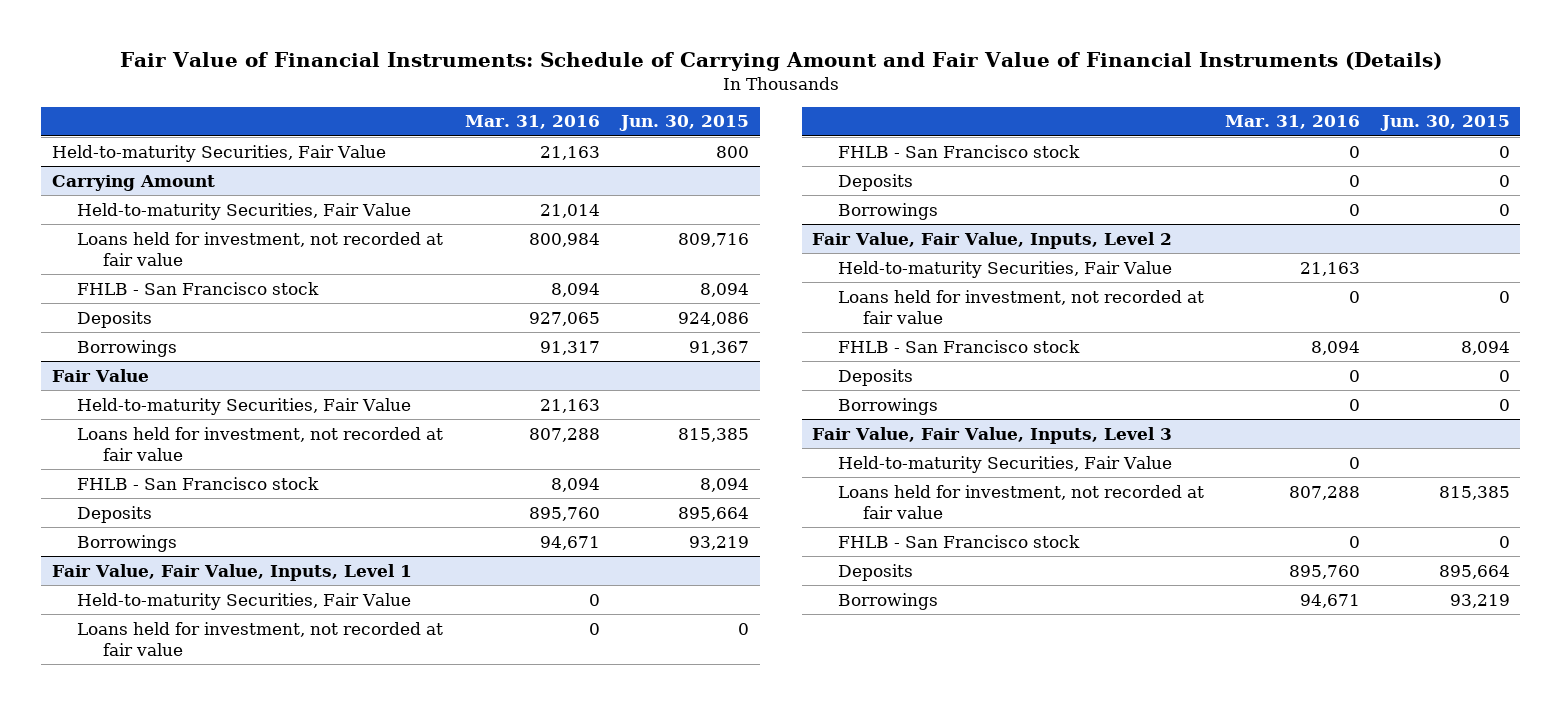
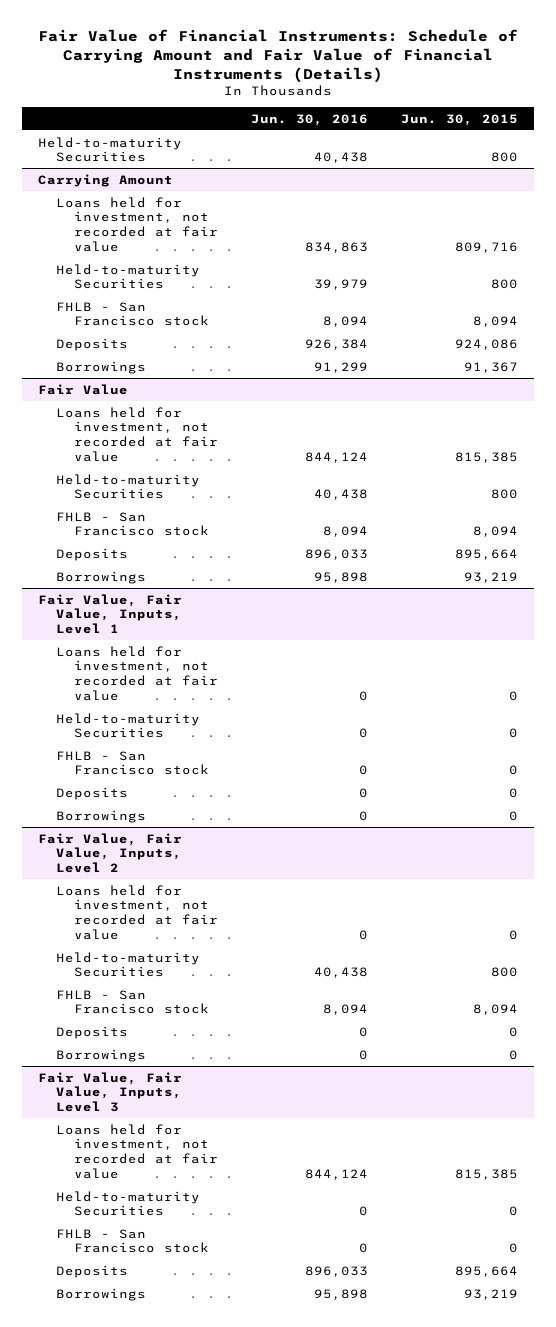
- | Mar. 31, 2016 | Jun. 30, 2015
+ | Jun. 30, 2016 | Jun. 30, 2015
- Held-to-maturity Securities, Fair Value | 21,163 | 800
+ Held-to-maturity Securities | 40,438 | 800
@ Carrying Amount
- Held-to-maturity Securities, Fair Value | 21,014 |
+ Held-to-maturity Securities | 39,979 | 800
@ Fair Value
- Held-to-maturity Securities, Fair Value | 21,163 |
+ Held-to-maturity Securities | 40,438 | 800
@ Fair Value, Fair Value, Inputs, Level 1
- Held-to-maturity Securities, Fair Value | 0 |
+ Held-to-maturity Securities | 0 | 0
@ Fair Value, Fair Value, Inputs, Level 2
- Held-to-maturity Securities, Fair Value | 21,163 |
+ Held-to-maturity Securities | 40,438 | 800
@ Fair Value, Fair Value, Inputs, Level 3
- Held-to-maturity Securities, Fair Value | 0 |
+ Held-to-maturity Securities | 0 | 0

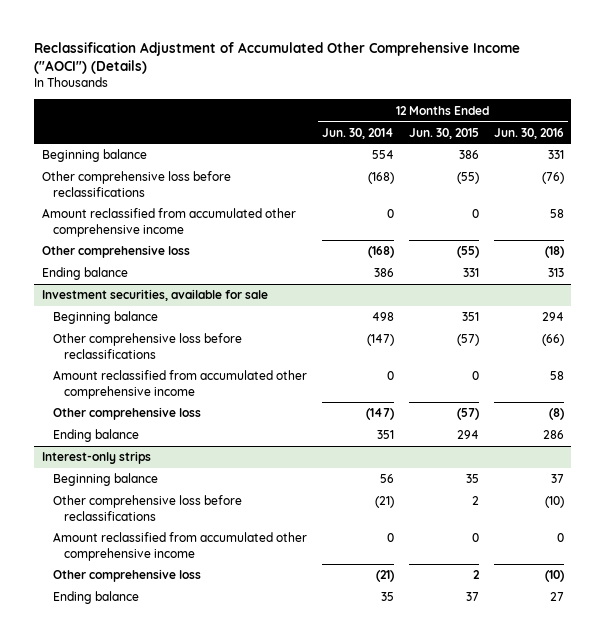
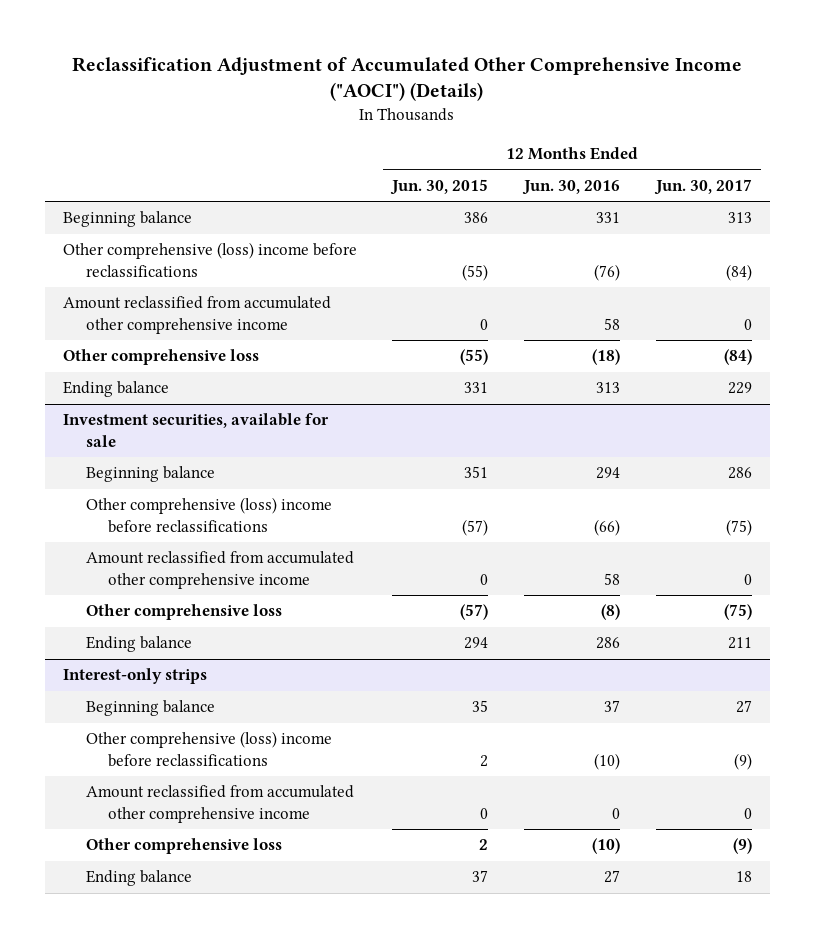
- | 12 Months Ended Jun. 30, 2014 | 12 Months Ended Jun. 30, 2015 | 12 Months Ended Jun. 30, 2016
+ | 12 Months Ended Jun. 30, 2015 | 12 Months Ended Jun. 30, 2016 | 12 Months Ended Jun. 30, 2017
- Other comprehensive loss before reclassifications | (168) | (55) | (76)
+ Other comprehensive (loss) income before reclassifications | (55) | (76) | (84)
@ Investment securities, available for sale
- Other comprehensive loss before reclassifications | (147) | (57) | (66)
+ Other comprehensive (loss) income before reclassifications | (57) | (66) | (75)
@ Interest-only strips
- Other comprehensive loss before reclassifications | (21) | 2 | (10)
+ Other comprehensive (loss) income before reclassifications | 2 | (10) | (9)

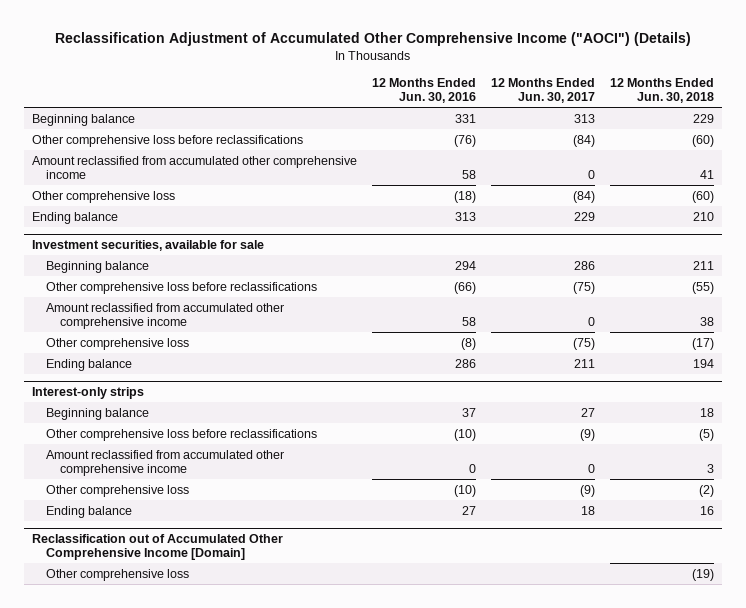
- | 12 Months Ended Jun. 30, 2015 | 12 Months Ended Jun. 30, 2016 | 12 Months Ended Jun. 30, 2017
+ | 12 Months Ended Jun. 30, 2016 | 12 Months Ended Jun. 30, 2017 | 12 Months Ended Jun. 30, 2018
- Other comprehensive (loss) income before reclassifications | (55) | (76) | (84)
+ Other comprehensive loss before reclassifications | (76) | (84) | (60)
@ Investment securities, available for sale
- Other comprehensive (loss) income before reclassifications | (57) | (66) | (75)
+ Other comprehensive loss before reclassifications | (66) | (75) | (55)
@ Interest-only strips
- Other comprehensive (loss) income before reclassifications | 2 | (10) | (9)
+ Other comprehensive loss before reclassifications | (10) | (9) | (5)
+ Reclassification out of Accumulated Other Comprehensive Income [Domain]
+ Other comprehensive loss | | | (19)

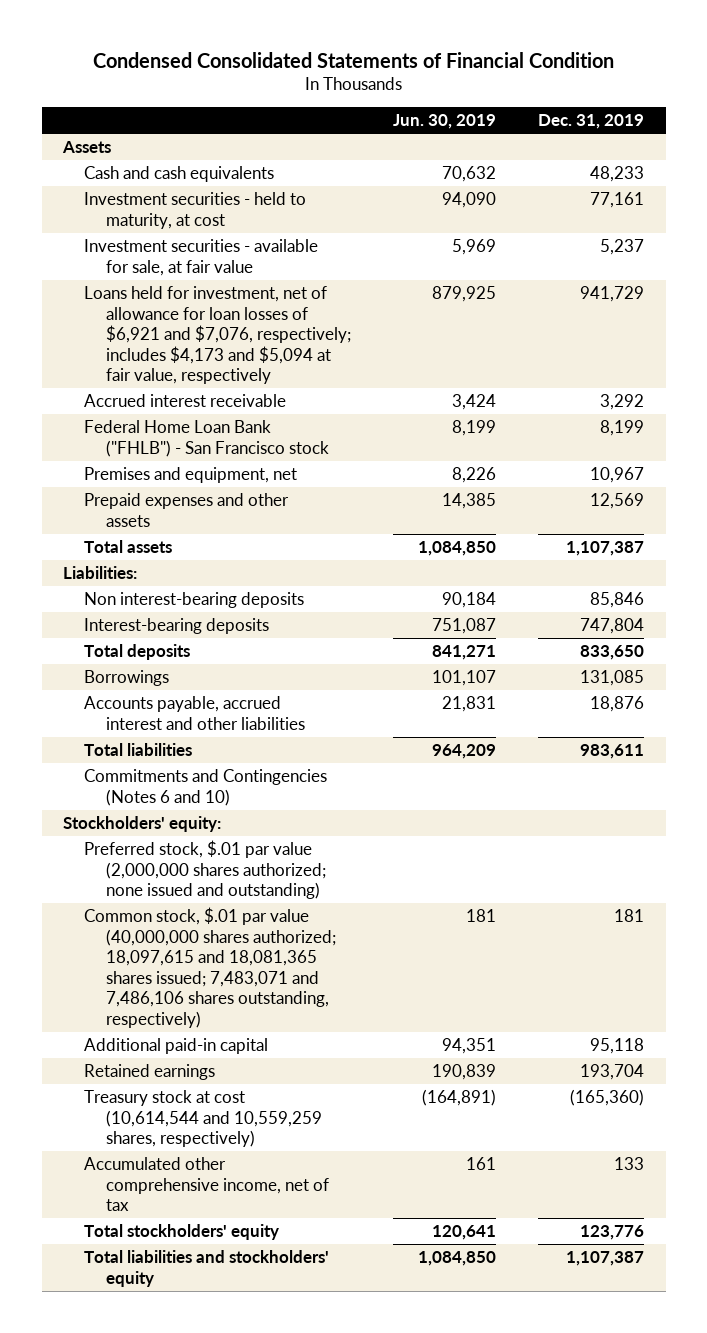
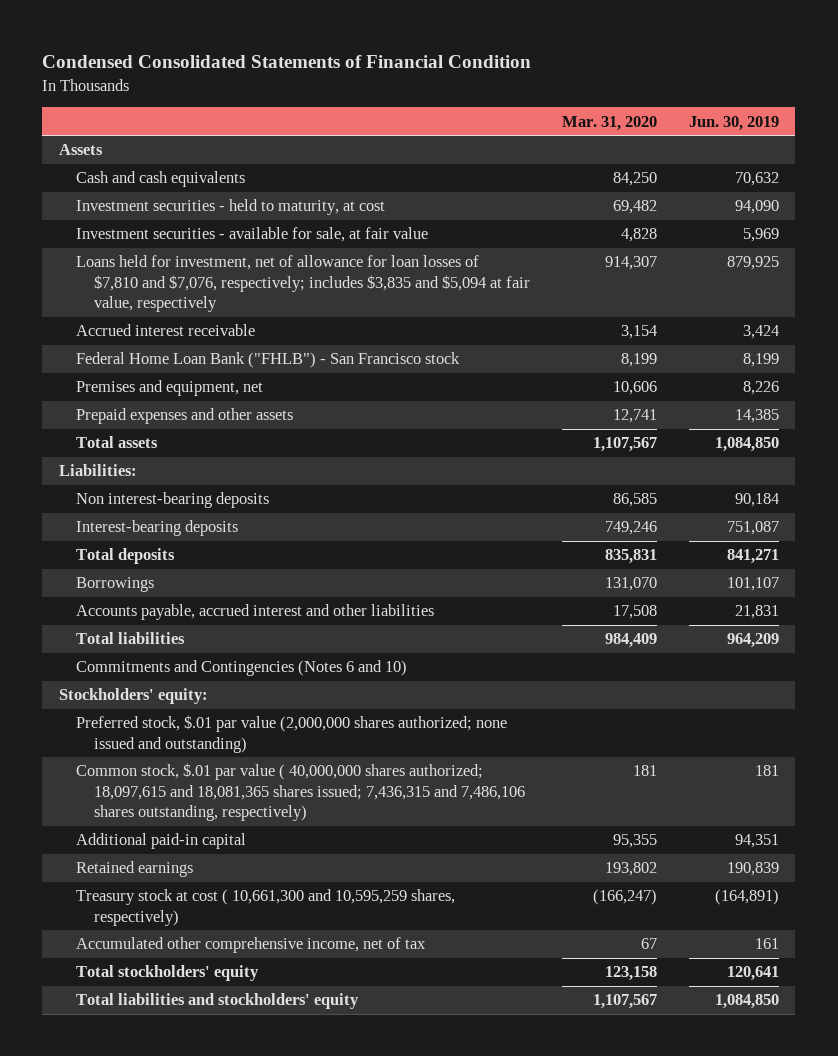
- | Jun. 30, 2019 | Dec. 31, 2019
+ | Mar. 31, 2020 | Jun. 30, 2019
- Loans held for investment, net of allowance for loan losses of $6,921 and $7,076, respectively; includes $4,173 and $5,094 at fair value, respectively | 879,925 | 941,729
+ Loans held for investment, net of allowance for loan losses of $7,810 and $7,076, respectively; includes $3,835 and $5,094 at fair value, respectively | 914,307 | 879,925
- Common stock, $.01 par value (40,000,000 shares authorized; 18,097,615 and 18,081,365 shares issued; 7,483,071 and 7,486,106 shares outstanding, respectively) | 181 | 181
+ Common stock, $.01 par value ( 40,000,000 shares authorized; 18,097,615 and 18,081,365 shares issued; 7,436,315 and 7,486,106 shares outstanding, respectively) | 181 | 181
- Treasury stock at cost (10,614,544 and 10,559,259 shares, respectively) | (164,891) | (165,360)
+ Treasury stock at cost ( 10,661,300 and 10,595,259 shares, respectively) | (166,247) | (164,891)

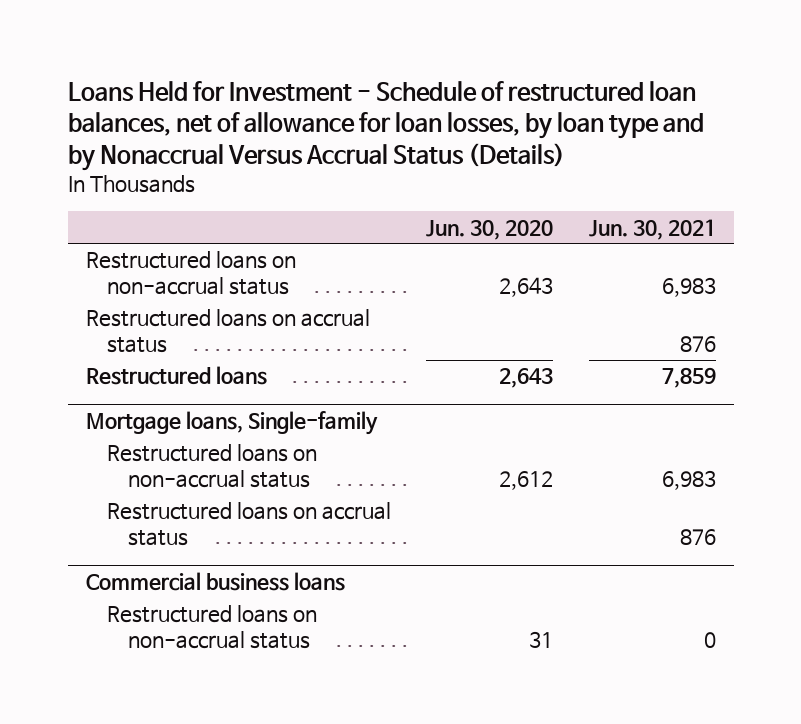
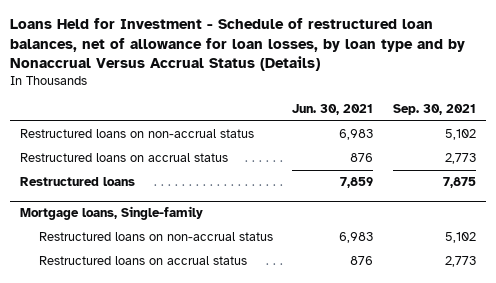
- | Jun. 30, 2020 | Jun. 30, 2021
+ | Jun. 30, 2021 | Sep. 30, 2021
- Commercial business loans
- Restructured loans on non-accrual status | 31 | 0

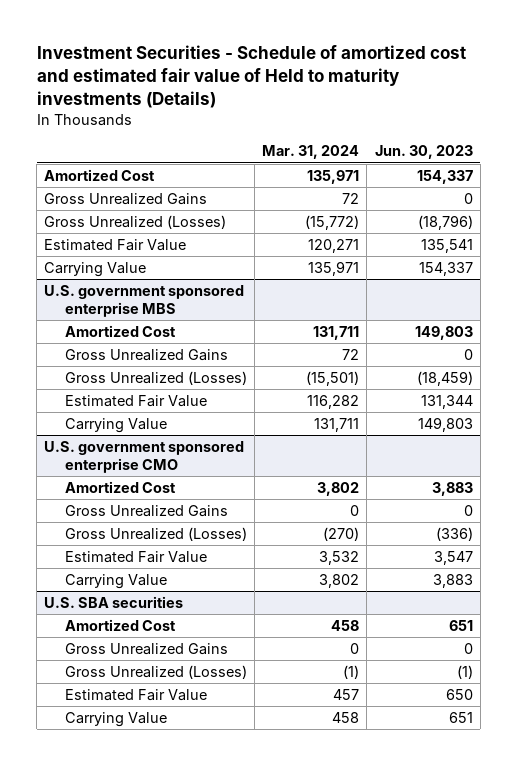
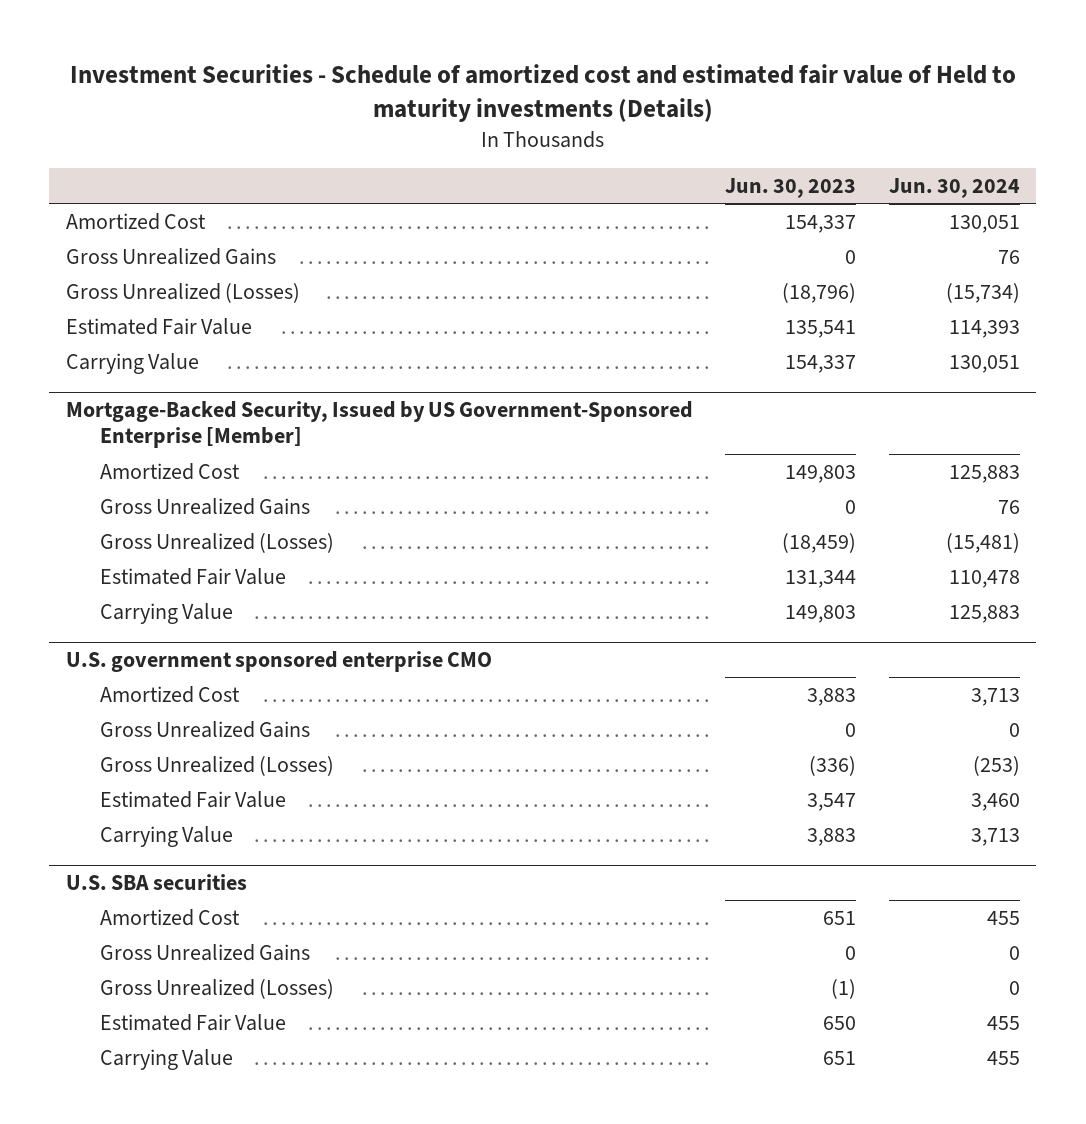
- | Mar. 31, 2024 | Jun. 30, 2023
+ | Jun. 30, 2023 | Jun. 30, 2024
- U.S. government sponsored enterprise MBS
+ Mortgage-Backed Security, Issued by US Government-Sponsored Enterprise [Member]

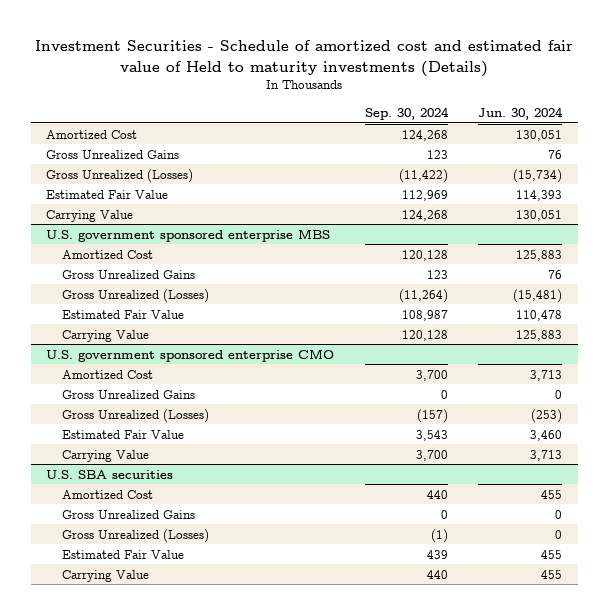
- | Jun. 30, 2023 | Jun. 30, 2024
+ | Sep. 30, 2024 | Jun. 30, 2024
- Mortgage-Backed Security, Issued by US Government-Sponsored Enterprise [Member]
+ U.S. government sponsored enterprise MBS

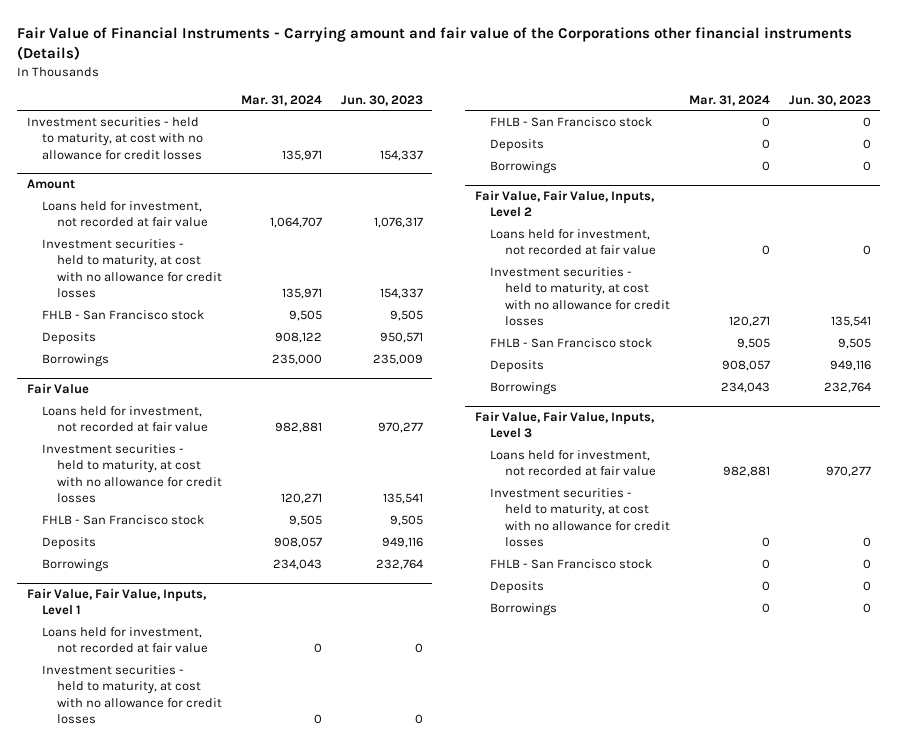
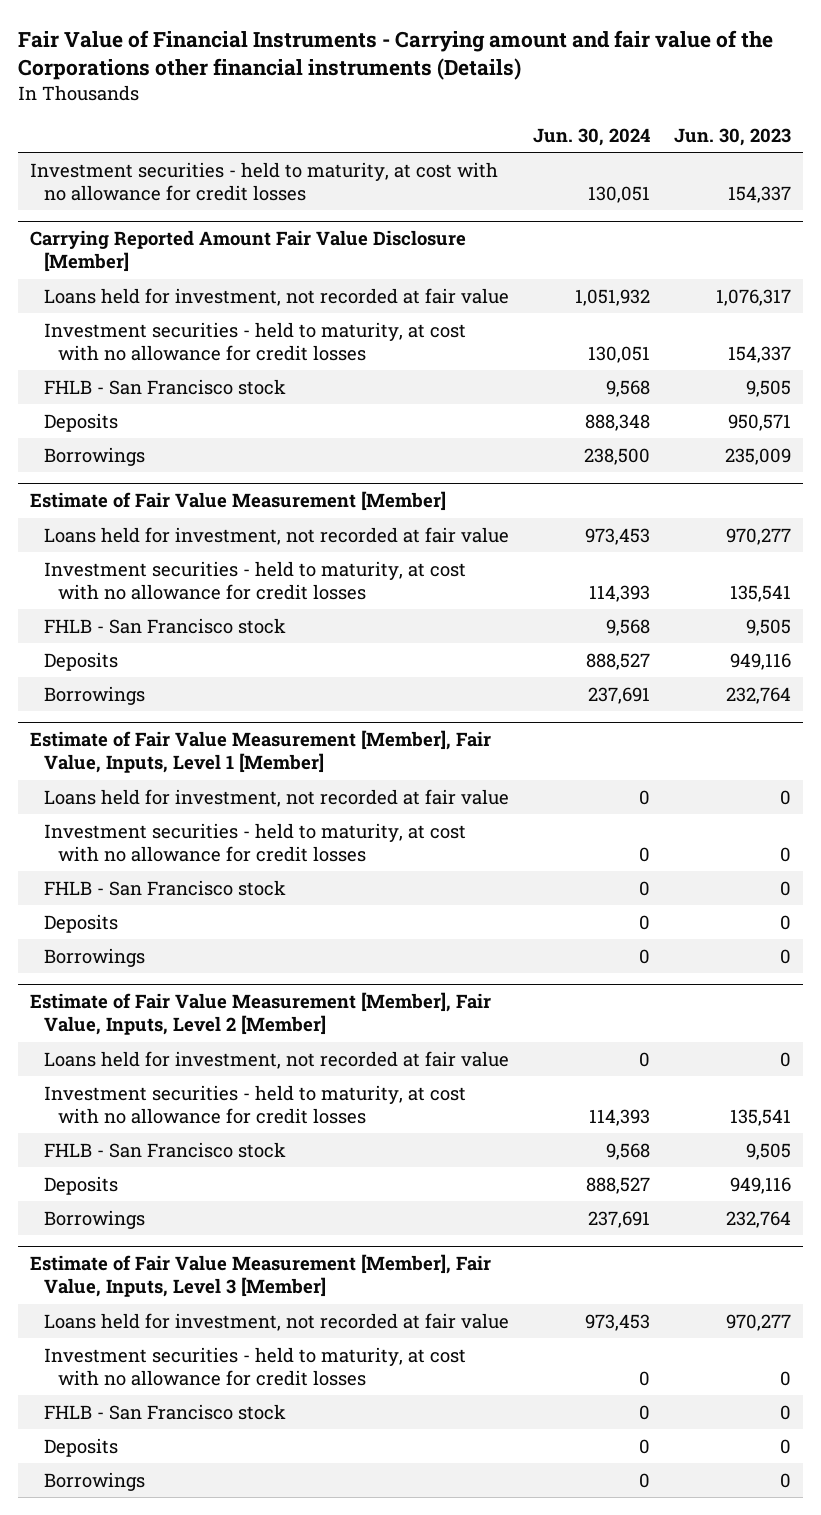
- | Mar. 31, 2024 | Jun. 30, 2023
+ | Jun. 30, 2024 | Jun. 30, 2023
- Amount
+ Carrying Reported Amount Fair Value Disclosure [Member]
- Fair Value
+ Estimate of Fair Value Measurement [Member]
- Fair Value, Fair Value, Inputs, Level 1
+ Estimate of Fair Value Measurement [Member], Fair Value, Inputs, Level 1 [Member]
- Fair Value, Fair Value, Inputs, Level 2
+ Estimate of Fair Value Measurement [Member], Fair Value, Inputs, Level 2 [Member]
- Fair Value, Fair Value, Inputs, Level 3
+ Estimate of Fair Value Measurement [Member], Fair Value, Inputs, Level 3 [Member]

